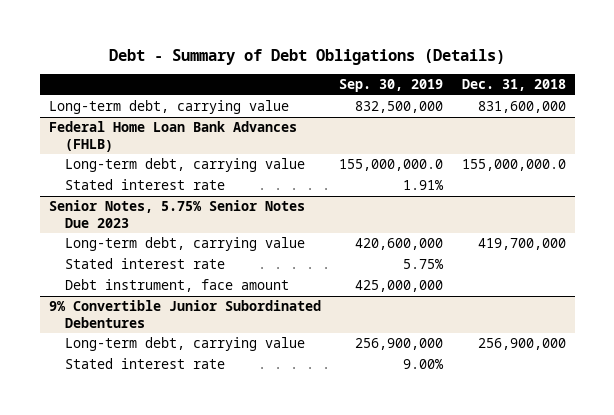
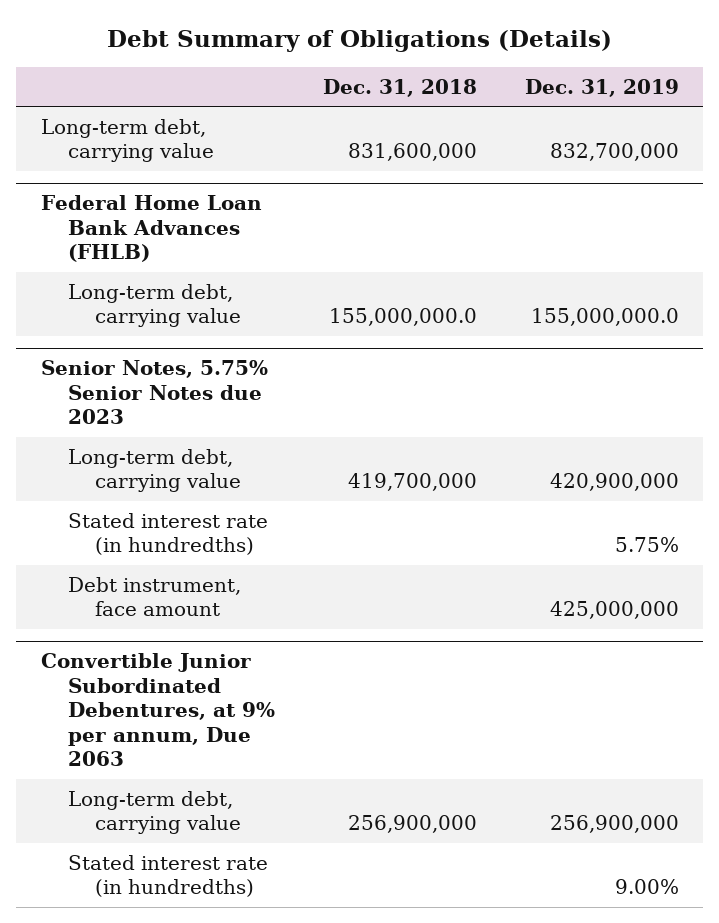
- Debt - Summary of Debt Obligations (Details)
+ Debt Summary of Obligations (Details)
- | Sep. 30, 2019 | Dec. 31, 2018
+ | Dec. 31, 2018 | Dec. 31, 2019
@ Federal Home Loan Bank Advances (FHLB)
- Stated interest rate | 1.91% |
- Senior Notes, 5.75% Senior Notes Due 2023
+ Senior Notes, 5.75% Senior Notes due 2023
- Stated interest rate | 5.75% |
+ Stated interest rate (in hundredths) | | 5.75%
- 9% Convertible Junior Subordinated Debentures
+ Convertible Junior Subordinated Debentures, at 9% per annum, Due 2063
- Stated interest rate | 9.00% |
+ Stated interest rate (in hundredths) | | 9.00%

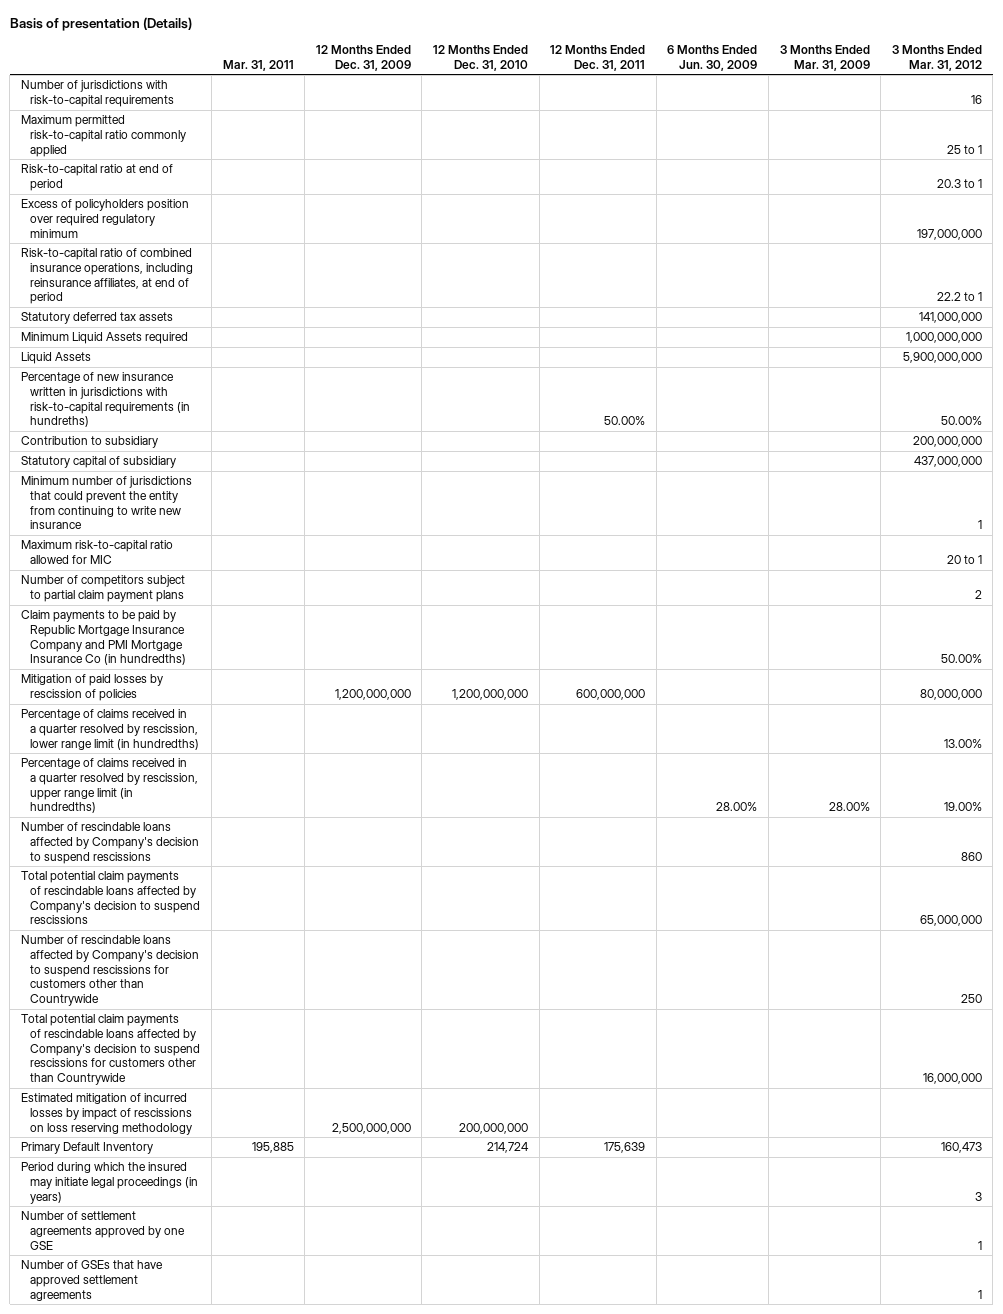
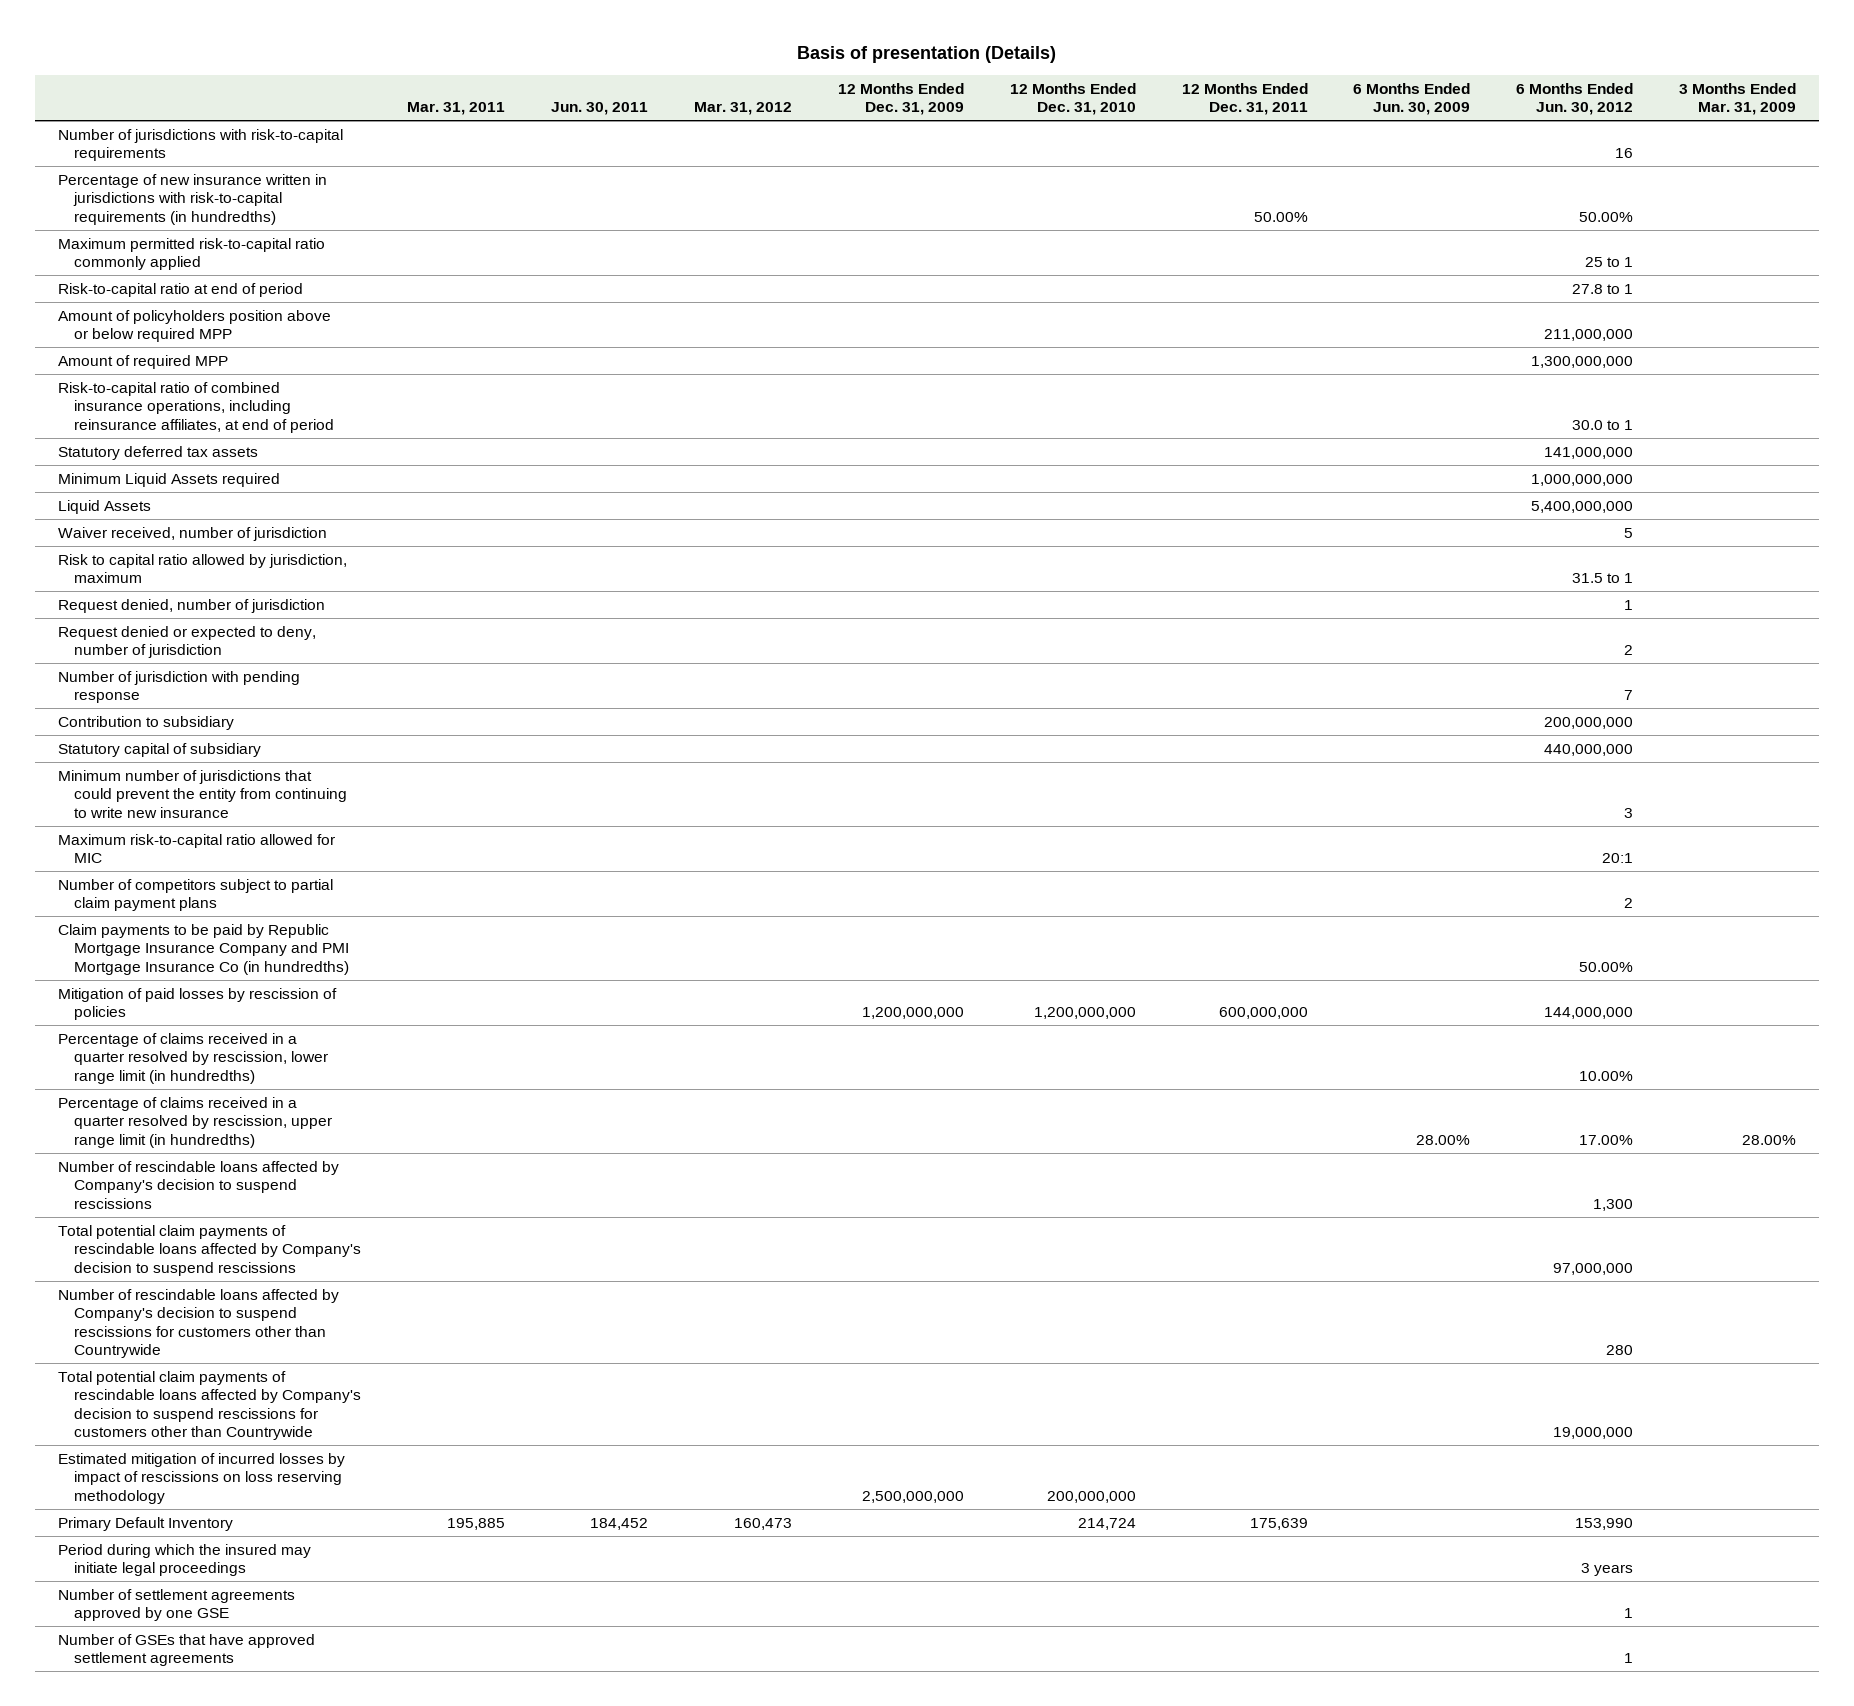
- | Mar. 31, 2011 | 12 Months Ended Dec. 31, 2009 | 12 Months Ended Dec. 31, 2010 | 12 Months Ended Dec. 31, 2011 | 6 Months Ended Jun. 30, 2009 | 3 Months Ended Mar. 31, 2009 | 3 Months Ended Mar. 31, 2012
+ | Mar. 31, 2011 | Jun. 30, 2011 | Mar. 31, 2012 | 12 Months Ended Dec. 31, 2009 | 12 Months Ended Dec. 31, 2010 | 12 Months Ended Dec. 31, 2011 | 6 Months Ended Jun. 30, 2009 | 6 Months Ended Jun. 30, 2012 | 3 Months Ended Mar. 31, 2009
+ Percentage of new insurance written in jurisdictions with risk-to-capital requirements (in hundredths) | | | | | | 50.00% | | 50.00% |
- Excess of policyholders position over required regulatory minimum | | | | | | | 197,000,000
+ Amount of policyholders position above or below required MPP | | | | | | | | 211,000,000 |
+ Amount of required MPP | | | | | | | | 1,300,000,000 |
- Percentage of new insurance written in jurisdictions with risk-to-capital requirements (in hundreths) | | | | 50.00% | | | 50.00%
+ Waiver received, number of jurisdiction | | | | | | | | 5 |
+ Risk to capital ratio allowed by jurisdiction, maximum | | | | | | | | 31.5 to 1 |
+ Request denied, number of jurisdiction | | | | | | | | 1 |
+ Request denied or expected to deny, number of jurisdiction | | | | | | | | 2 |
+ Number of jurisdiction with pending response | | | | | | | | 7 |
- Period during which the insured may initiate legal proceedings (in years) | | | | | | | 3
+ Period during which the insured may initiate legal proceedings | | | | | | | | 3 years |

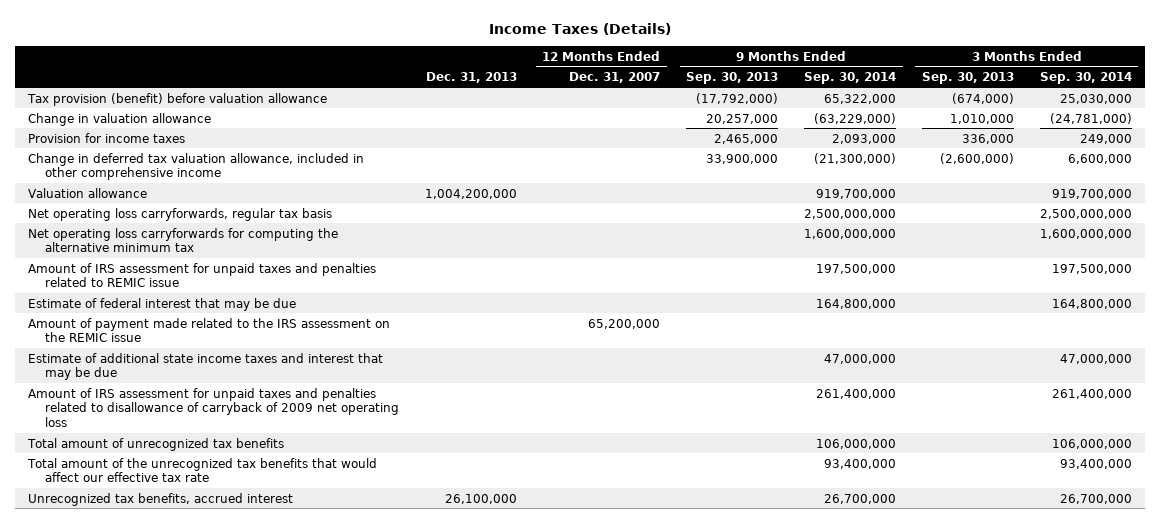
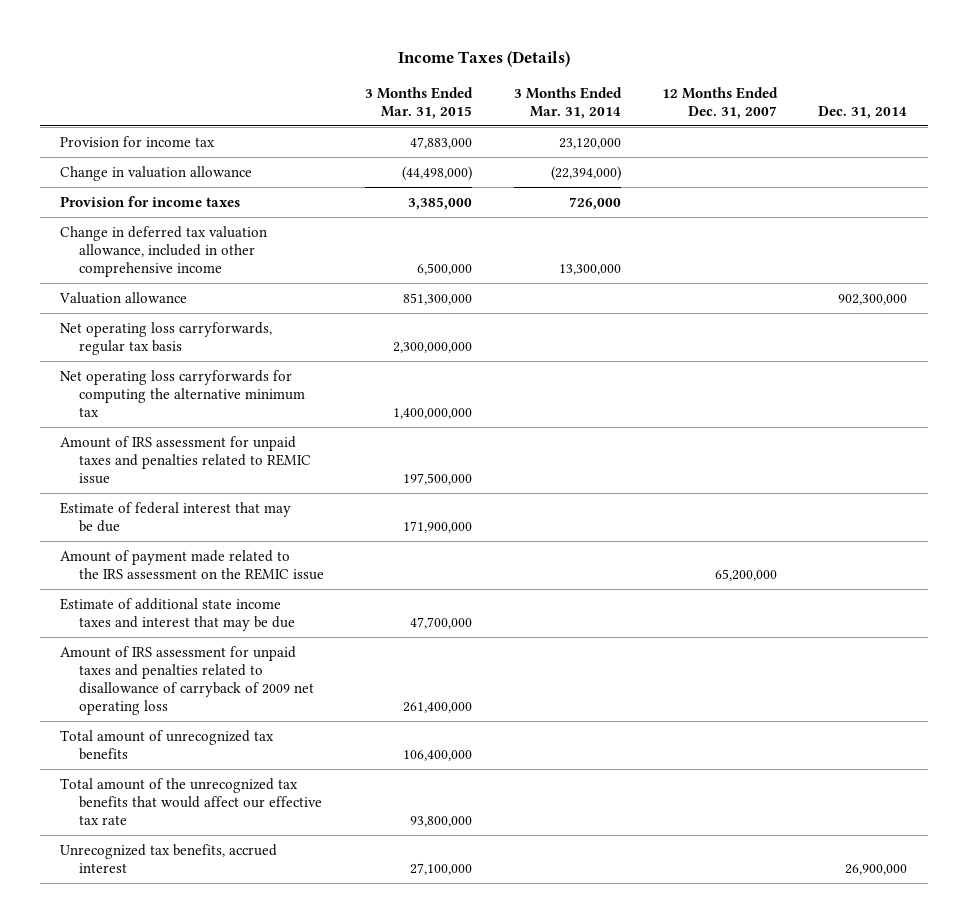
- | Dec. 31, 2013 | 12 Months Ended Dec. 31, 2007 | 9 Months Ended Sep. 30, 2013 | 9 Months Ended Sep. 30, 2014 | 3 Months Ended Sep. 30, 2013 | 3 Months Ended Sep. 30, 2014
+ | 3 Months Ended Mar. 31, 2015 | 3 Months Ended Mar. 31, 2014 | 12 Months Ended Dec. 31, 2007 | Dec. 31, 2014
- Tax provision (benefit) before valuation allowance | | | (17,792,000) | 65,322,000 | (674,000) | 25,030,000
+ Provision for income tax | 47,883,000 | 23,120,000 | |

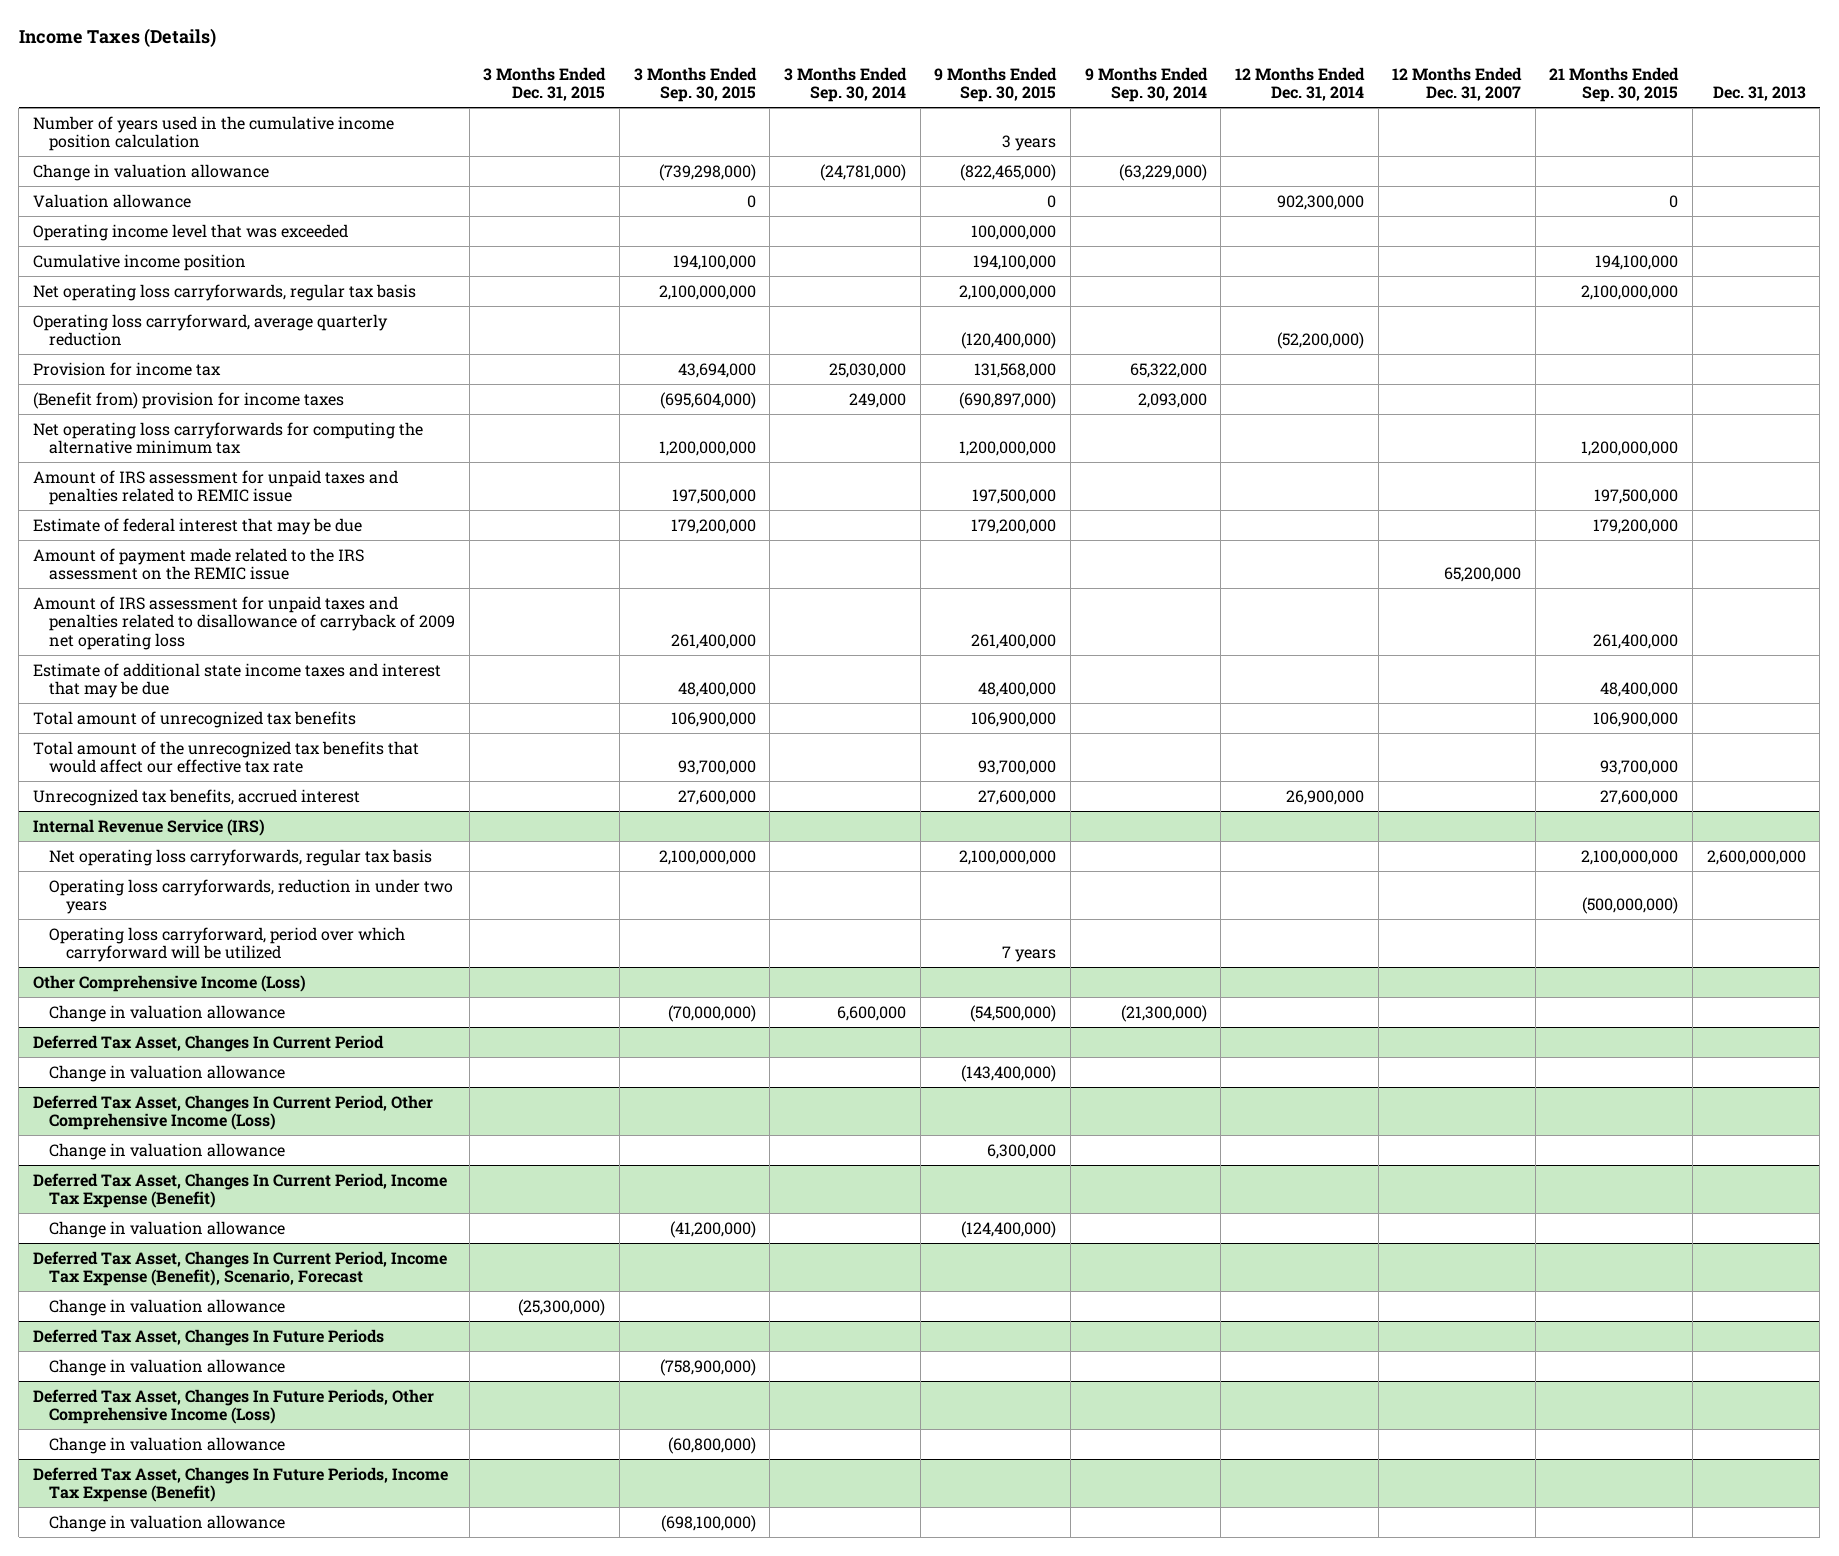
- | 3 Months Ended Mar. 31, 2015 | 3 Months Ended Mar. 31, 2014 | 12 Months Ended Dec. 31, 2007 | Dec. 31, 2014
+ | 3 Months Ended Dec. 31, 2015 | 3 Months Ended Sep. 30, 2015 | 3 Months Ended Sep. 30, 2014 | 9 Months Ended Sep. 30, 2015 | 9 Months Ended Sep. 30, 2014 | 12 Months Ended Dec. 31, 2014 | 12 Months Ended Dec. 31, 2007 | 21 Months Ended Sep. 30, 2015 | Dec. 31, 2013
+ Number of years used in the cumulative income position calculation | | | | 3 years | | | | |
- Provision for income taxes | 3,385,000 | 726,000 | |
- Change in deferred tax valuation allowance, included in other comprehensive income | 6,500,000 | 13,300,000 | |
+ Operating income level that was exceeded | | | | 100,000,000 | | | | |
+ Cumulative income position | | 194,100,000 | | 194,100,000 | | | | 194,100,000 |
+ Operating loss carryforward, average quarterly reduction | | | | (120,400,000) | | (52,200,000) | | |
moved down: Provision for income tax | | 43,694,000 | 25,030,000 | 131,568,000 | 65,322,000 | | | |
+ (Benefit from) provision for income taxes | | (695,604,000) | 249,000 | (690,897,000) | 2,093,000 | | | |
moved down: Estimate of additional state income taxes and interest that may be due | | 48,400,000 | | 48,400,000 | | | | 48,400,000 |
+ Internal Revenue Service (IRS)
+ Net operating loss carryforwards, regular tax basis | | 2,100,000,000 | | 2,100,000,000 | | | | 2,100,000,000 | 2,600,000,000
+ Operating loss carryforwards, reduction in under two years | | | | | | | | (500,000,000) |
+ Operating loss carryforward, period over which carryforward will be utilized | | | | 7 years | | | | |
+ Other Comprehensive Income (Loss)
+ Change in valuation allowance | | (70,000,000) | 6,600,000 | (54,500,000) | (21,300,000) | | | |
+ Deferred Tax Asset, Changes In Current Period
+ Change in valuation allowance | | | | (143,400,000) | | | | |
+ Deferred Tax Asset, Changes In Current Period, Other Comprehensive Income (Loss)
+ Change in valuation allowance | | | | 6,300,000 | | | | |
+ Deferred Tax Asset, Changes In Current Period, Income Tax Expense (Benefit)
+ Change in valuation allowance | | (41,200,000) | | (124,400,000) | | | | |
+ Deferred Tax Asset, Changes In Current Period, Income Tax Expense (Benefit), Scenario, Forecast
+ Change in valuation allowance | (25,300,000) | | | | | | | |
+ Deferred Tax Asset, Changes In Future Periods
+ Change in valuation allowance | | (758,900,000) | | | | | | |
+ Deferred Tax Asset, Changes In Future Periods, Other Comprehensive Income (Loss)
+ Change in valuation allowance | | (60,800,000) | | | | | | |
+ Deferred Tax Asset, Changes In Future Periods, Income Tax Expense (Benefit)
+ Change in valuation allowance | | (698,100,000) | | | | | | |

